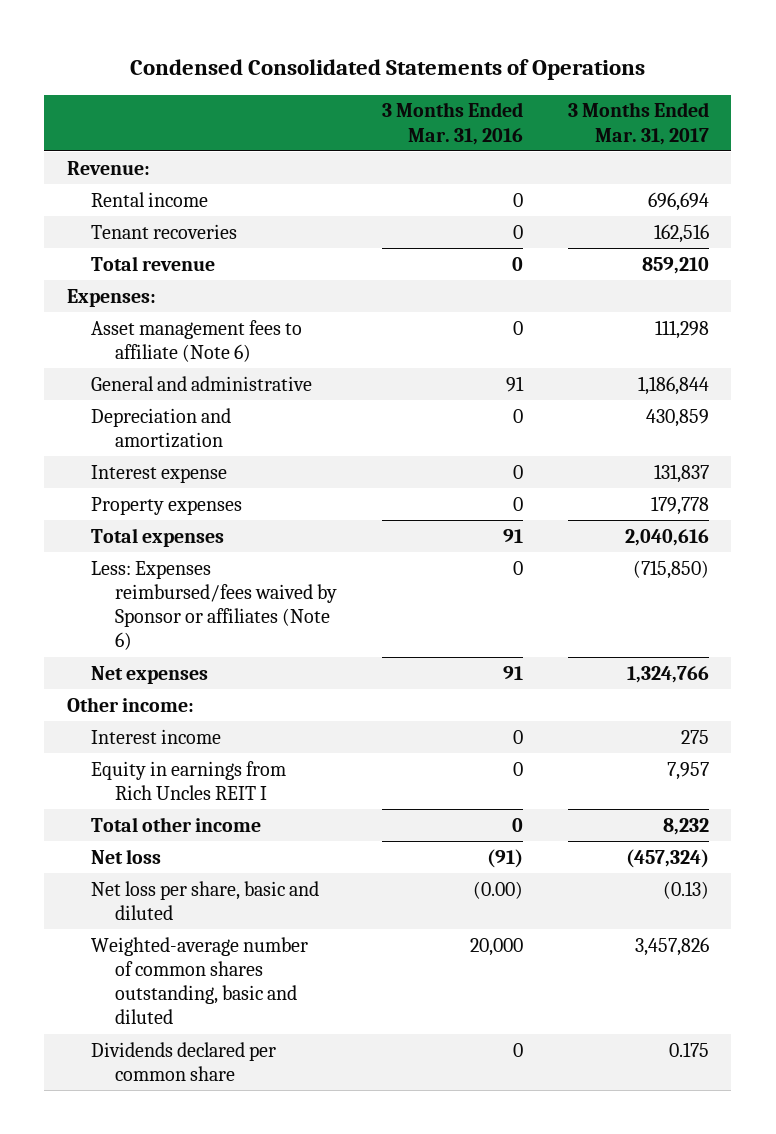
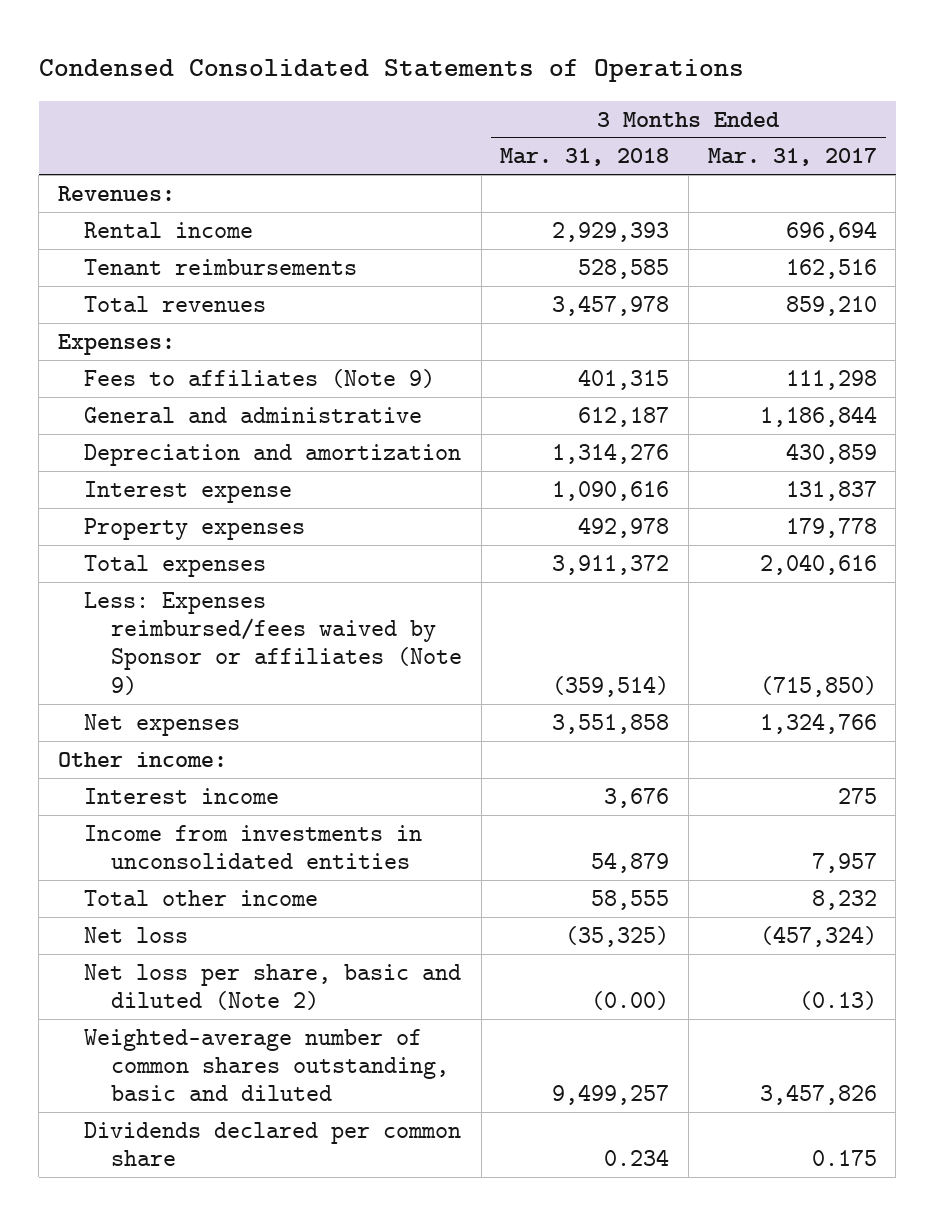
- | 3 Months Ended Mar. 31, 2016 | 3 Months Ended Mar. 31, 2017
+ | 3 Months Ended Mar. 31, 2018 | 3 Months Ended Mar. 31, 2017
- Revenue:
+ Revenues:
- Tenant recoveries | 0 | 162,516
- Total revenue | 0 | 859,210
+ Tenant reimbursements | 528,585 | 162,516
+ Total revenues | 3,457,978 | 859,210
- Asset management fees to affiliate (Note 6) | 0 | 111,298
+ Fees to affiliates (Note 9) | 401,315 | 111,298
- Less: Expenses reimbursed/fees waived by Sponsor or affiliates (Note 6) | 0 | (715,850)
+ Less: Expenses reimbursed/fees waived by Sponsor or affiliates (Note 9) | (359,514) | (715,850)
- Equity in earnings from Rich Uncles REIT I | 0 | 7,957
+ Income from investments in unconsolidated entities | 54,879 | 7,957
- Net loss per share, basic and diluted | (0.00) | (0.13)
+ Net loss per share, basic and diluted (Note 2) | (0.00) | (0.13)

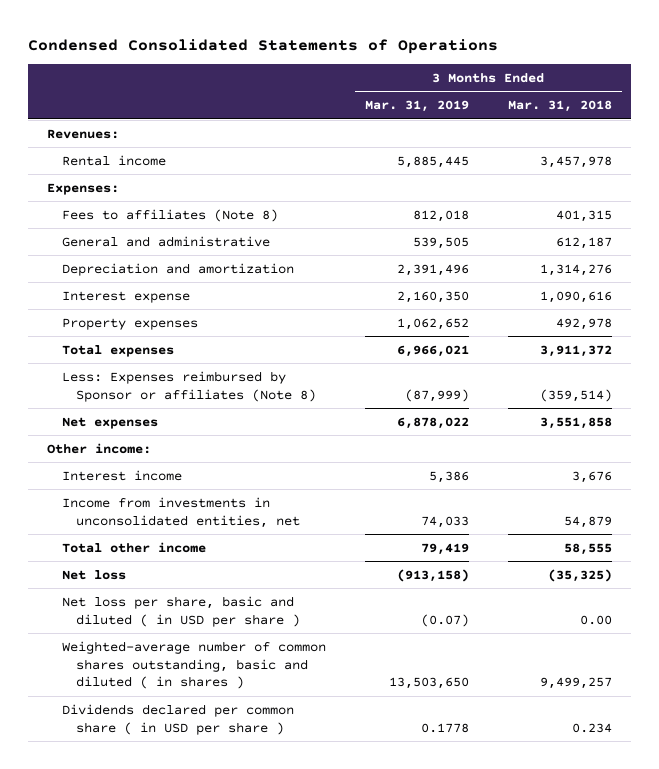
- | 3 Months Ended Mar. 31, 2018 | 3 Months Ended Mar. 31, 2017
+ | 3 Months Ended Mar. 31, 2019 | 3 Months Ended Mar. 31, 2018
- Rental income | 2,929,393 | 696,694
- Tenant reimbursements | 528,585 | 162,516
- Total revenues | 3,457,978 | 859,210
+ Rental income | 5,885,445 | 3,457,978
- Fees to affiliates (Note 9) | 401,315 | 111,298
+ Fees to affiliates (Note 8) | 812,018 | 401,315
- Less: Expenses reimbursed/fees waived by Sponsor or affiliates (Note 9) | (359,514) | (715,850)
+ Less: Expenses reimbursed by Sponsor or affiliates (Note 8) | (87,999) | (359,514)
- Income from investments in unconsolidated entities | 54,879 | 7,957
+ Income from investments in unconsolidated entities, net | 74,033 | 54,879
- Net loss per share, basic and diluted (Note 2) | (0.00) | (0.13)
- Weighted-average number of common shares outstanding, basic and diluted | 9,499,257 | 3,457,826
- Dividends declared per common share | 0.234 | 0.175
+ Net loss per share, basic and diluted ( in USD per share ) | (0.07) | 0.00
+ Weighted-average number of common shares outstanding, basic and diluted ( in shares ) | 13,503,650 | 9,499,257
+ Dividends declared per common share ( in USD per share ) | 0.1778 | 0.234

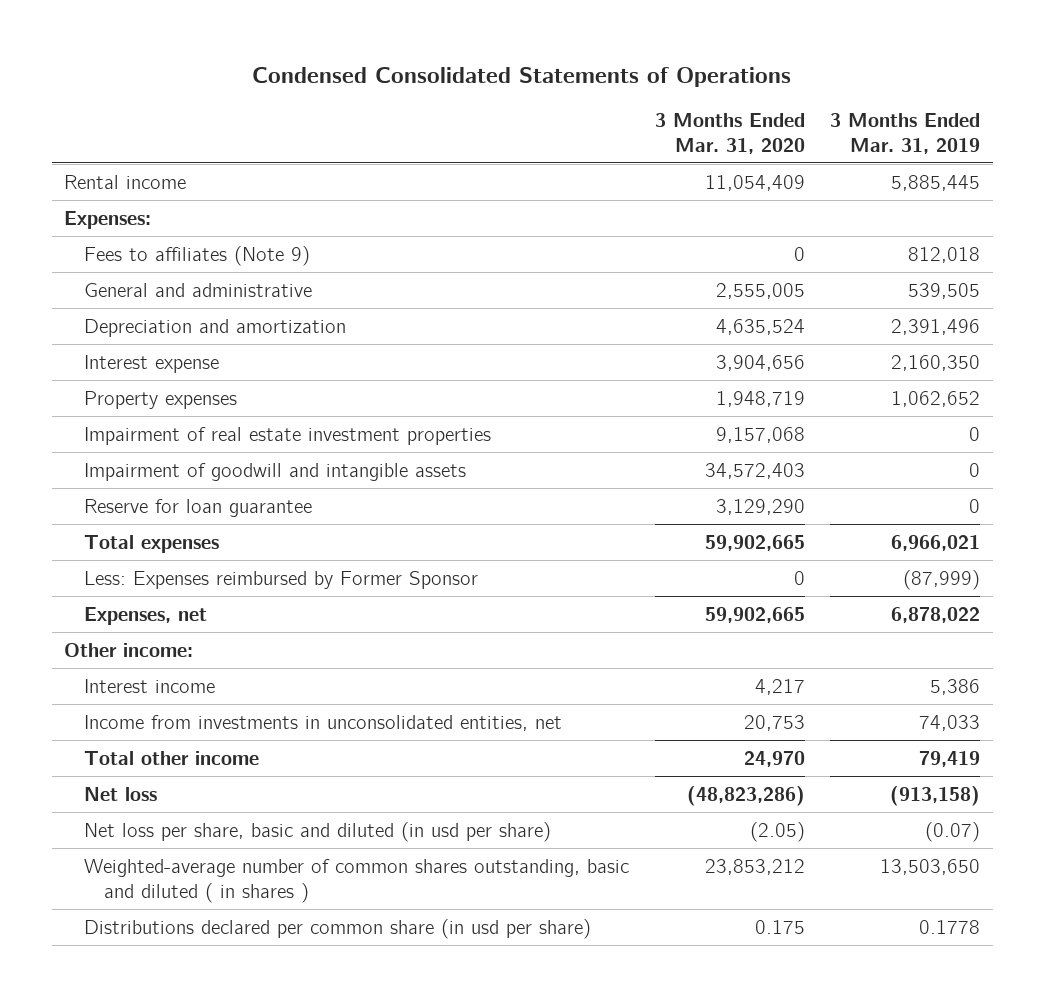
- | 3 Months Ended Mar. 31, 2019 | 3 Months Ended Mar. 31, 2018
+ | 3 Months Ended Mar. 31, 2020 | 3 Months Ended Mar. 31, 2019
- Revenues:
- Fees to affiliates (Note 8) | 812,018 | 401,315
+ Fees to affiliates (Note 9) | 0 | 812,018
+ Impairment of real estate investment properties | 9,157,068 | 0
+ Impairment of goodwill and intangible assets | 34,572,403 | 0
+ Reserve for loan guarantee | 3,129,290 | 0
- Less: Expenses reimbursed by Sponsor or affiliates (Note 8) | (87,999) | (359,514)
- Net expenses | 6,878,022 | 3,551,858
+ Less: Expenses reimbursed by Former Sponsor | 0 | (87,999)
+ Expenses, net | 59,902,665 | 6,878,022
- Net loss per share, basic and diluted ( in USD per share ) | (0.07) | 0.00
+ Net loss per share, basic and diluted (in usd per share) | (2.05) | (0.07)
- Dividends declared per common share ( in USD per share ) | 0.1778 | 0.234
+ Distributions declared per common share (in usd per share) | 0.175 | 0.1778

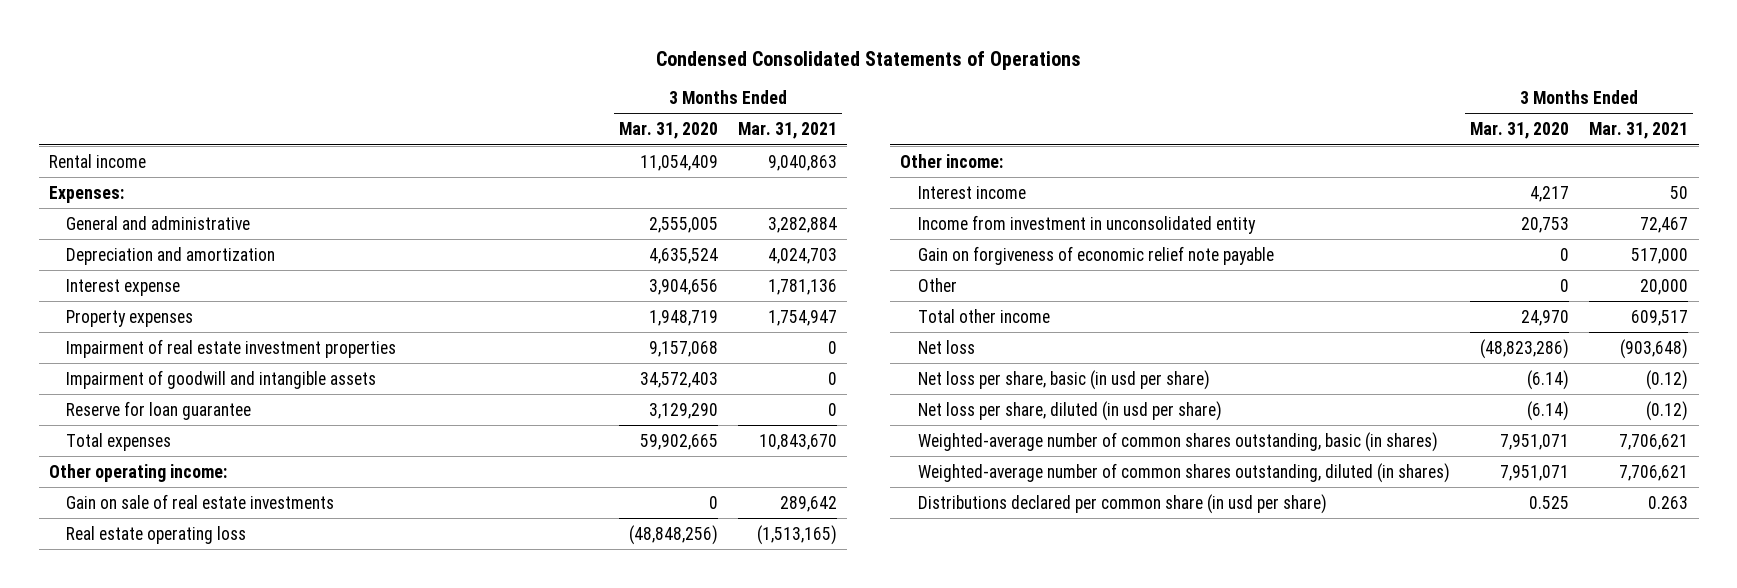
- | 3 Months Ended Mar. 31, 2020 | 3 Months Ended Mar. 31, 2019
+ | 3 Months Ended Mar. 31, 2020 | 3 Months Ended Mar. 31, 2021
- Fees to affiliates (Note 9) | 0 | 812,018
- Less: Expenses reimbursed by Former Sponsor | 0 | (87,999)
- Expenses, net | 59,902,665 | 6,878,022
+ Other operating income:
+ Gain on sale of real estate investments | 0 | 289,642
+ Real estate operating loss | (48,848,256) | (1,513,165)
- Income from investments in unconsolidated entities, net | 20,753 | 74,033
+ Income from investment in unconsolidated entity | 20,753 | 72,467
+ Gain on forgiveness of economic relief note payable | 0 | 517,000
+ Other | 0 | 20,000
- Net loss per share, basic and diluted (in usd per share) | (2.05) | (0.07)
- Weighted-average number of common shares outstanding, basic and diluted ( in shares ) | 23,853,212 | 13,503,650
- Distributions declared per common share (in usd per share) | 0.175 | 0.1778
+ Net loss per share, basic (in usd per share) | (6.14) | (0.12)
+ Net loss per share, diluted (in usd per share) | (6.14) | (0.12)
+ Weighted-average number of common shares outstanding, basic (in shares) | 7,951,071 | 7,706,621
+ Weighted-average number of common shares outstanding, diluted (in shares) | 7,951,071 | 7,706,621
+ Distributions declared per common share (in usd per share) | 0.525 | 0.263

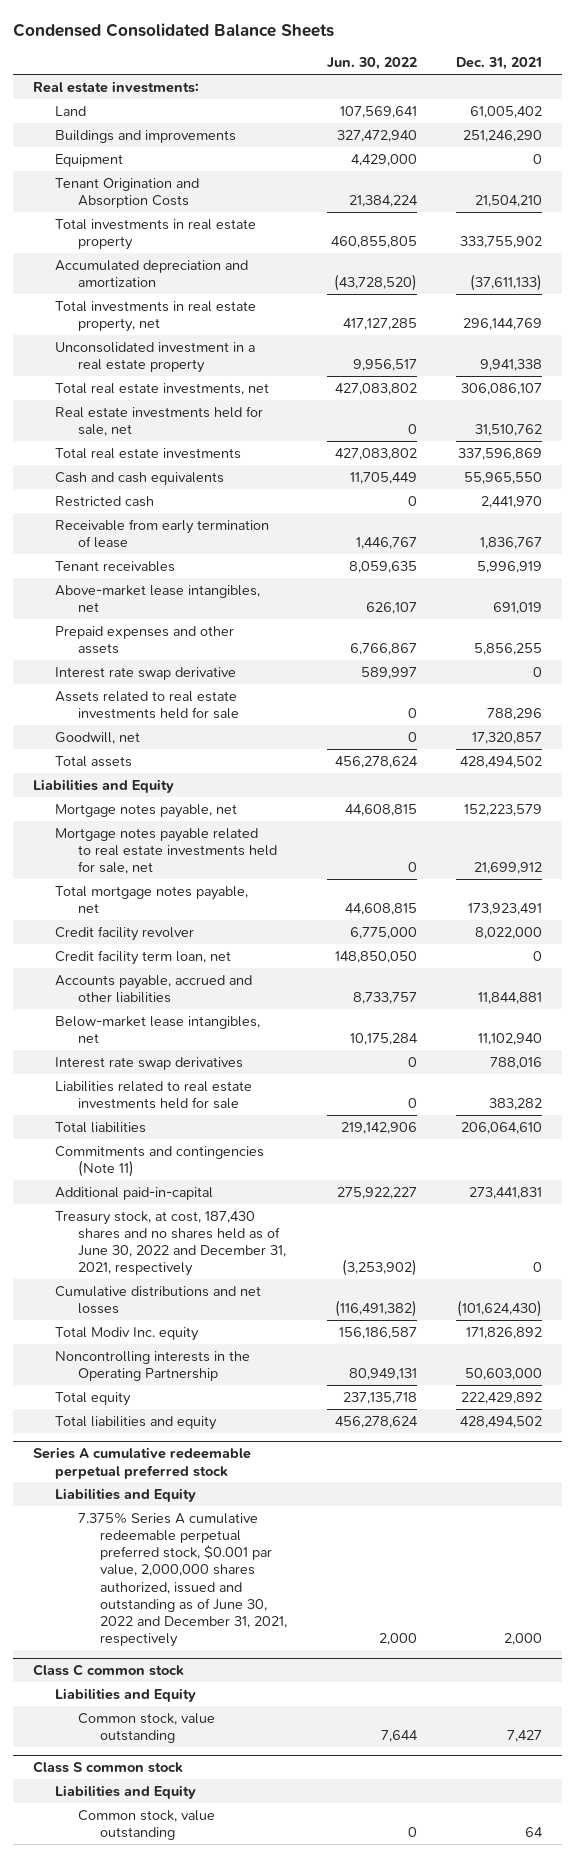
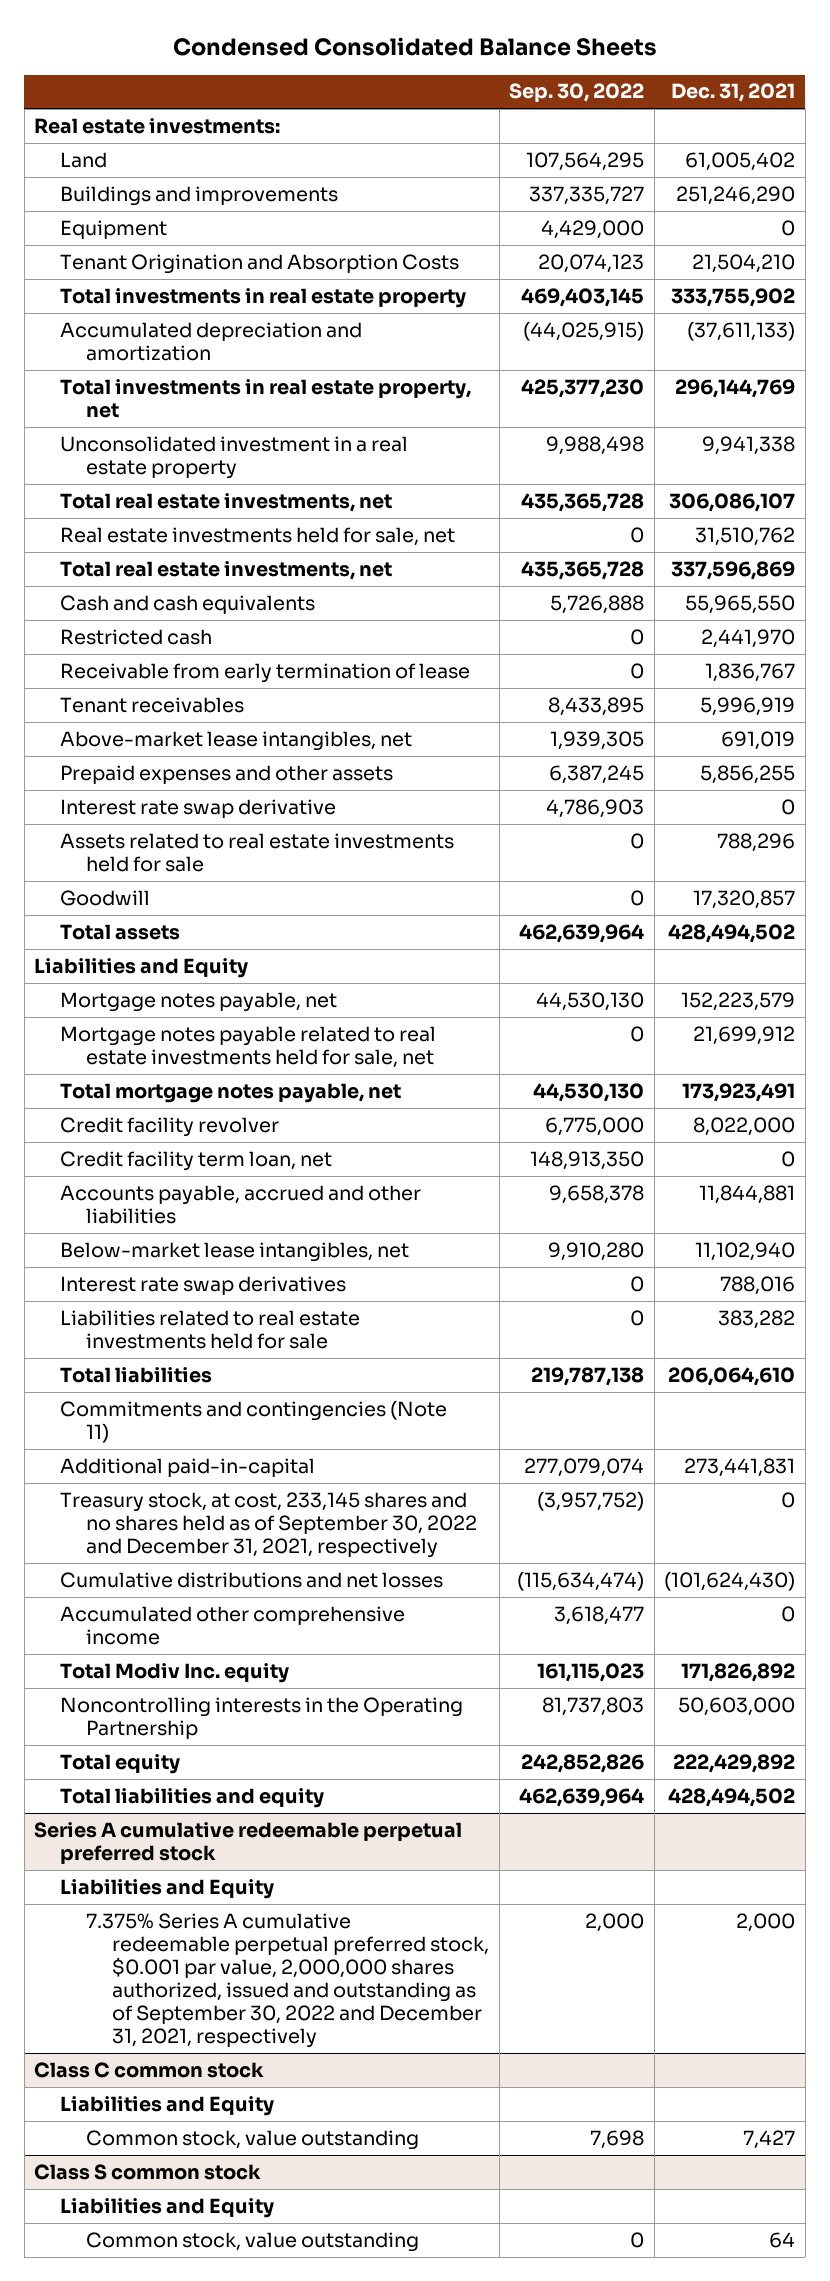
- | Jun. 30, 2022 | Dec. 31, 2021
+ | Sep. 30, 2022 | Dec. 31, 2021
- Total real estate investments | 427,083,802 | 337,596,869
+ Total real estate investments, net | 435,365,728 | 337,596,869
- Goodwill, net | 0 | 17,320,857
+ Goodwill | 0 | 17,320,857
- Treasury stock, at cost, 187,430 shares and no shares held as of June 30, 2022 and December 31, 2021, respectively | (3,253,902) | 0
+ Treasury stock, at cost, 233,145 shares and no shares held as of September 30, 2022 and December 31, 2021, respectively | (3,957,752) | 0
+ Accumulated other comprehensive income | 3,618,477 | 0
@ Series A cumulative redeemable perpetual preferred stock
- 7.375% Series A cumulative redeemable perpetual preferred stock, $0.001 par value, 2,000,000 shares authorized, issued and outstanding as of June 30, 2022 and December 31, 2021, respectively | 2,000 | 2,000
+ 7.375% Series A cumulative redeemable perpetual preferred stock, $0.001 par value, 2,000,000 shares authorized, issued and outstanding as of September 30, 2022 and December 31, 2021, respectively | 2,000 | 2,000

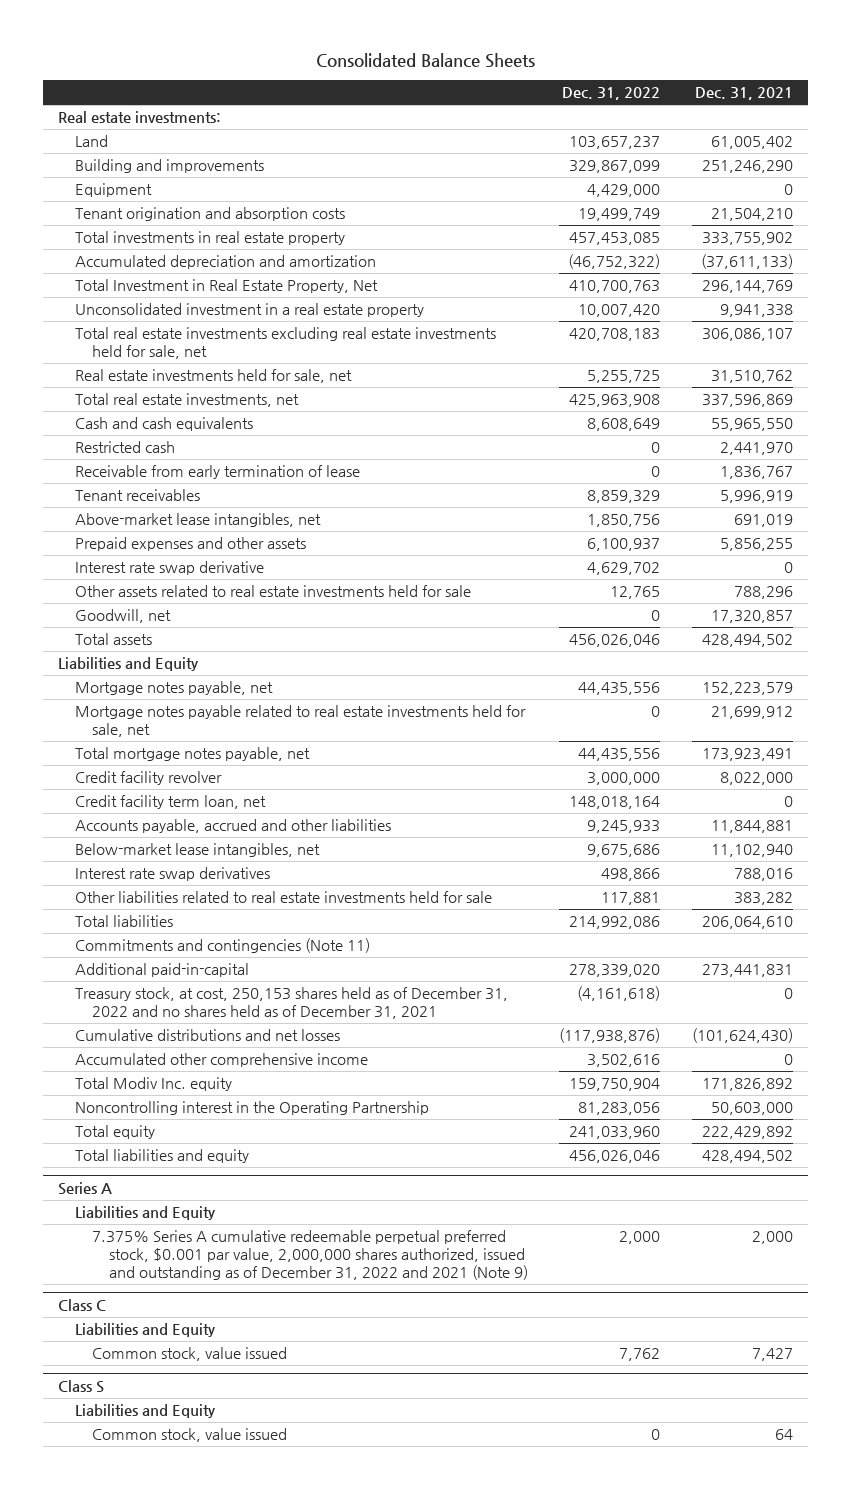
- Condensed Consolidated Balance Sheets
+ Consolidated Balance Sheets
- | Sep. 30, 2022 | Dec. 31, 2021
+ | Dec. 31, 2022 | Dec. 31, 2021
- Buildings and improvements | 337,335,727 | 251,246,290
+ Building and improvements | 329,867,099 | 251,246,290
- Tenant Origination and Absorption Costs | 20,074,123 | 21,504,210
+ Tenant origination and absorption costs | 19,499,749 | 21,504,210
- Total investments in real estate property, net | 425,377,230 | 296,144,769
+ Total Investment in Real Estate Property, Net | 410,700,763 | 296,144,769
- Total real estate investments, net | 435,365,728 | 306,086,107
+ Total real estate investments excluding real estate investments held for sale, net | 420,708,183 | 306,086,107
- Assets related to real estate investments held for sale | 0 | 788,296
- Goodwill | 0 | 17,320,857
+ Other assets related to real estate investments held for sale | 12,765 | 788,296
+ Goodwill, net | 0 | 17,320,857
- Liabilities related to real estate investments held for sale | 0 | 383,282
+ Other liabilities related to real estate investments held for sale | 117,881 | 383,282
- Treasury stock, at cost, 233,145 shares and no shares held as of September 30, 2022 and December 31, 2021, respectively | (3,957,752) | 0
+ Treasury stock, at cost, 250,153 shares held as of December 31, 2022 and no shares held as of December 31, 2021 | (4,161,618) | 0
- Noncontrolling interests in the Operating Partnership | 81,737,803 | 50,603,000
+ Noncontrolling interest in the Operating Partnership | 81,283,056 | 50,603,000
- Series A cumulative redeemable perpetual preferred stock
+ Series A
- 7.375% Series A cumulative redeemable perpetual preferred stock, $0.001 par value, 2,000,000 shares authorized, issued and outstanding as of September 30, 2022 and December 31, 2021, respectively | 2,000 | 2,000
- Class C common stock
+ 7.375% Series A cumulative redeemable perpetual preferred stock, $0.001 par value, 2,000,000 shares authorized, issued and outstanding as of December 31, 2022 and 2021 (Note 9) | 2,000 | 2,000
+ Class C
- Common stock, value outstanding | 7,698 | 7,427
- Class S common stock
+ Common stock, value issued | 7,762 | 7,427
+ Class S
- Common stock, value outstanding | 0 | 64
+ Common stock, value issued | 0 | 64

